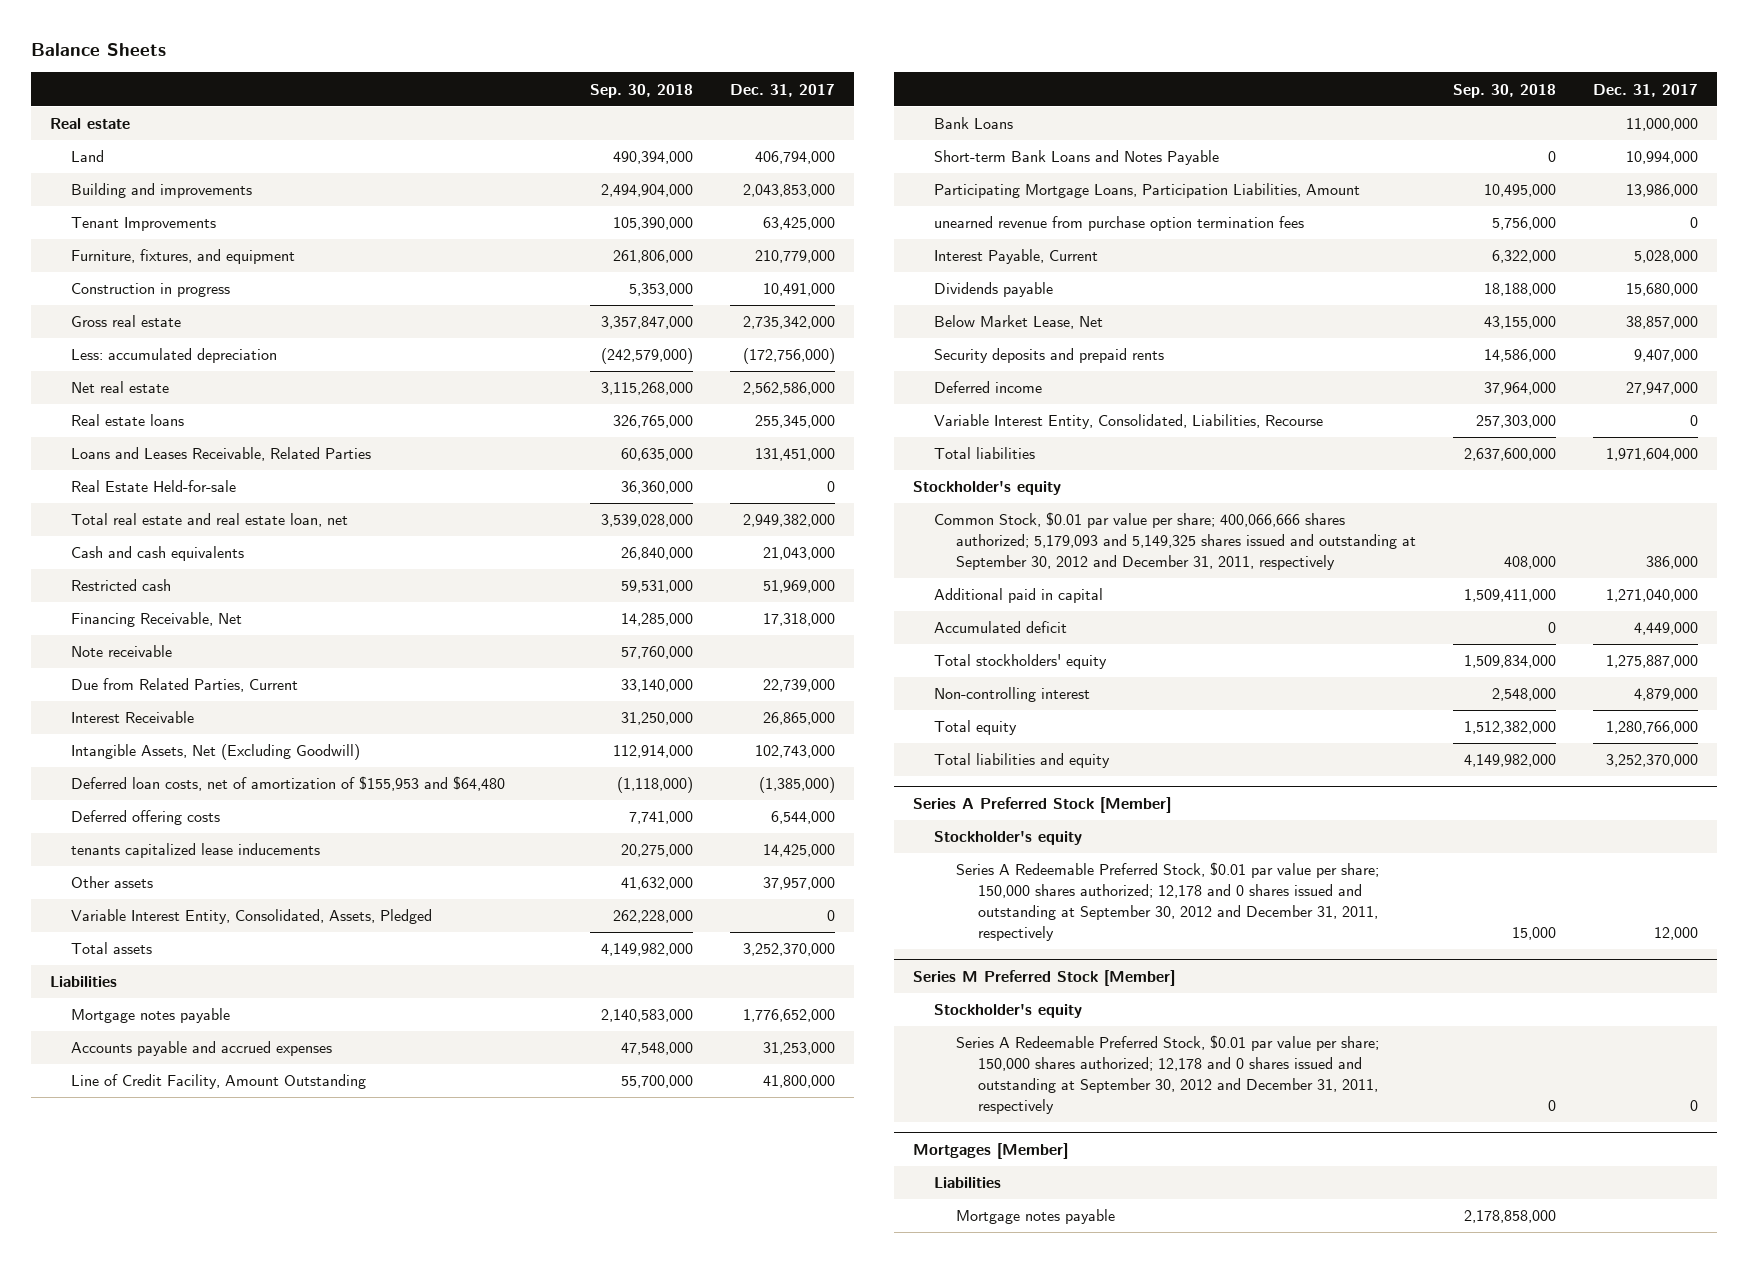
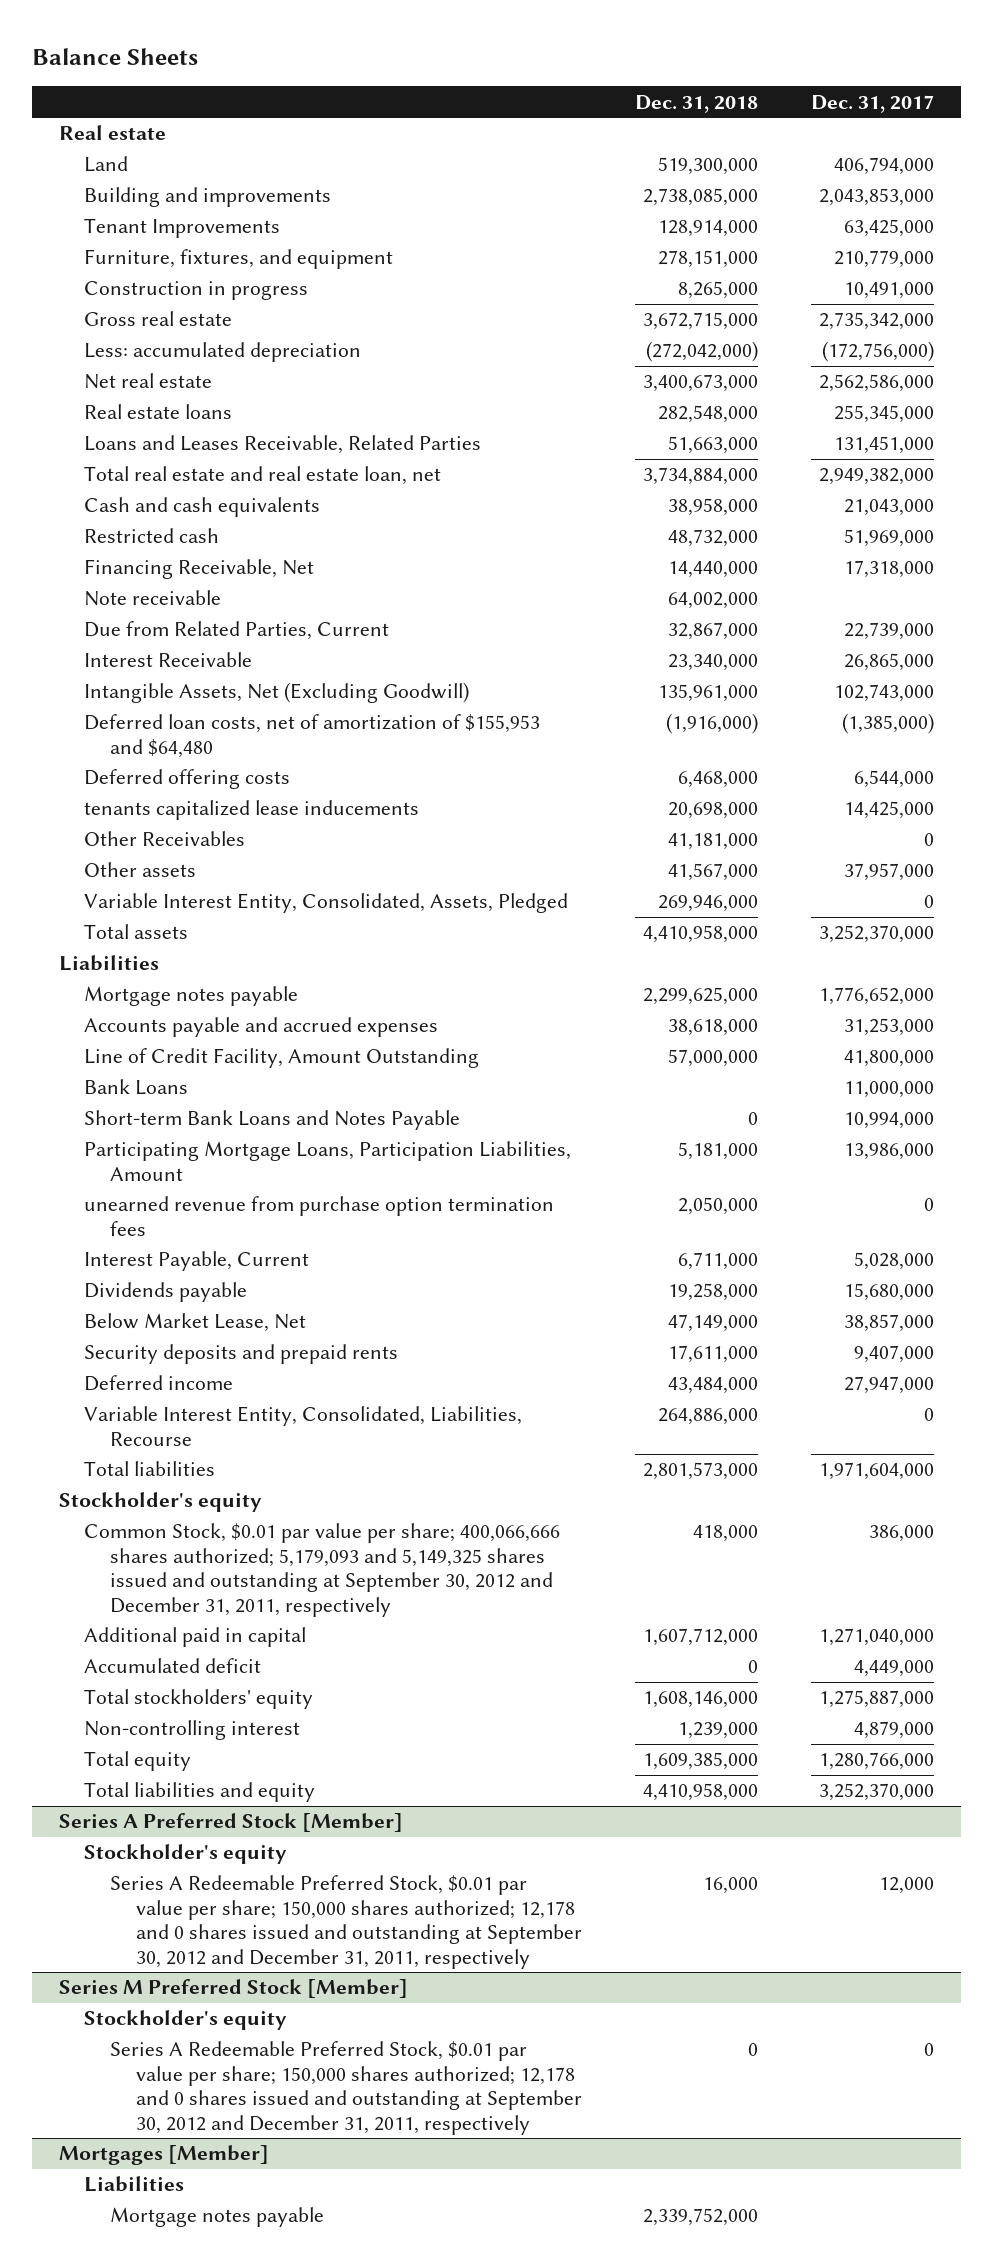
- | Sep. 30, 2018 | Dec. 31, 2017
+ | Dec. 31, 2018 | Dec. 31, 2017
- Real Estate Held-for-sale | 36,360,000 | 0
+ Other Receivables | 41,181,000 | 0

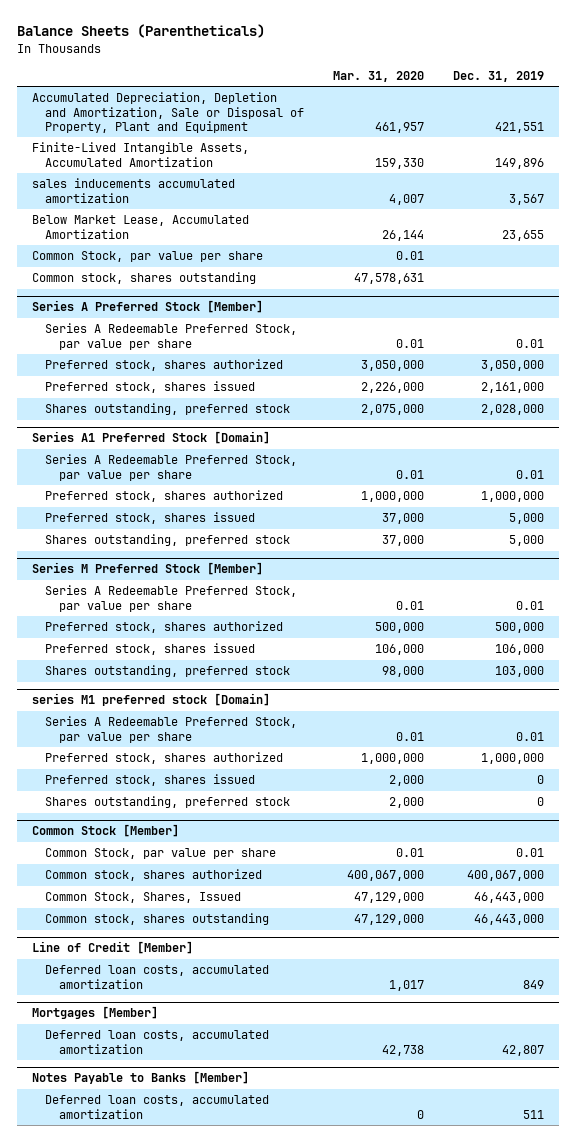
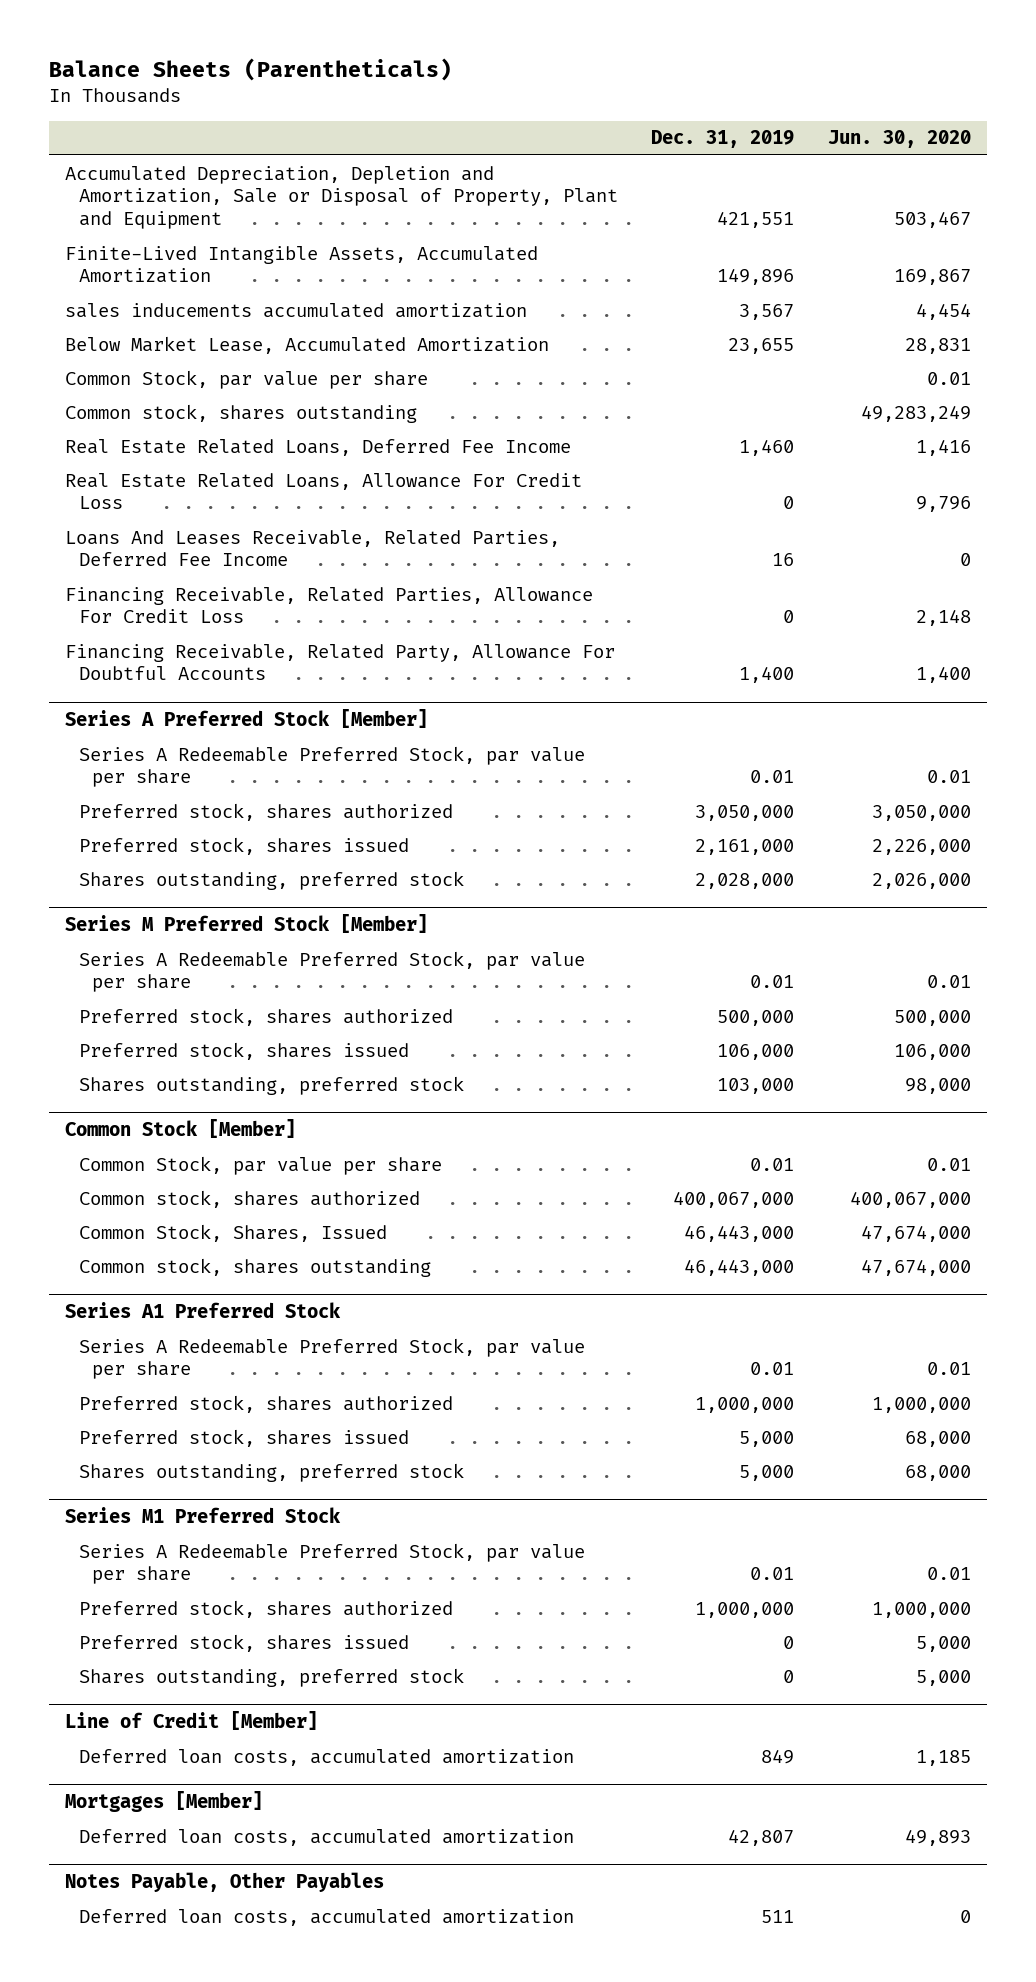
- | Mar. 31, 2020 | Dec. 31, 2019
+ | Dec. 31, 2019 | Jun. 30, 2020
+ Real Estate Related Loans, Deferred Fee Income | 1,460 | 1,416
+ Real Estate Related Loans, Allowance For Credit Loss | 0 | 9,796
+ Loans And Leases Receivable, Related Parties, Deferred Fee Income | 16 | 0
+ Financing Receivable, Related Parties, Allowance For Credit Loss | 0 | 2,148
+ Financing Receivable, Related Party, Allowance For Doubtful Accounts | 1,400 | 1,400
- Series A1 Preferred Stock [Domain]
- Series A Redeemable Preferred Stock, par value per share | 0.01 | 0.01
- Preferred stock, shares authorized | 1,000,000 | 1,000,000
- Preferred stock, shares issued | 37,000 | 5,000
- Shares outstanding, preferred stock | 37,000 | 5,000
- series M1 preferred stock [Domain]
- Series A Redeemable Preferred Stock, par value per share | 0.01 | 0.01
- Preferred stock, shares authorized | 1,000,000 | 1,000,000
- Preferred stock, shares issued | 2,000 | 0
- Shares outstanding, preferred stock | 2,000 | 0
+ Series A1 Preferred Stock
+ Series A Redeemable Preferred Stock, par value per share | 0.01 | 0.01
+ Preferred stock, shares authorized | 1,000,000 | 1,000,000
+ Preferred stock, shares issued | 5,000 | 68,000
+ Shares outstanding, preferred stock | 5,000 | 68,000
+ Series M1 Preferred Stock
+ Series A Redeemable Preferred Stock, par value per share | 0.01 | 0.01
+ Preferred stock, shares authorized | 1,000,000 | 1,000,000
+ Preferred stock, shares issued | 0 | 5,000
+ Shares outstanding, preferred stock | 0 | 5,000
- Notes Payable to Banks [Member]
+ Notes Payable, Other Payables

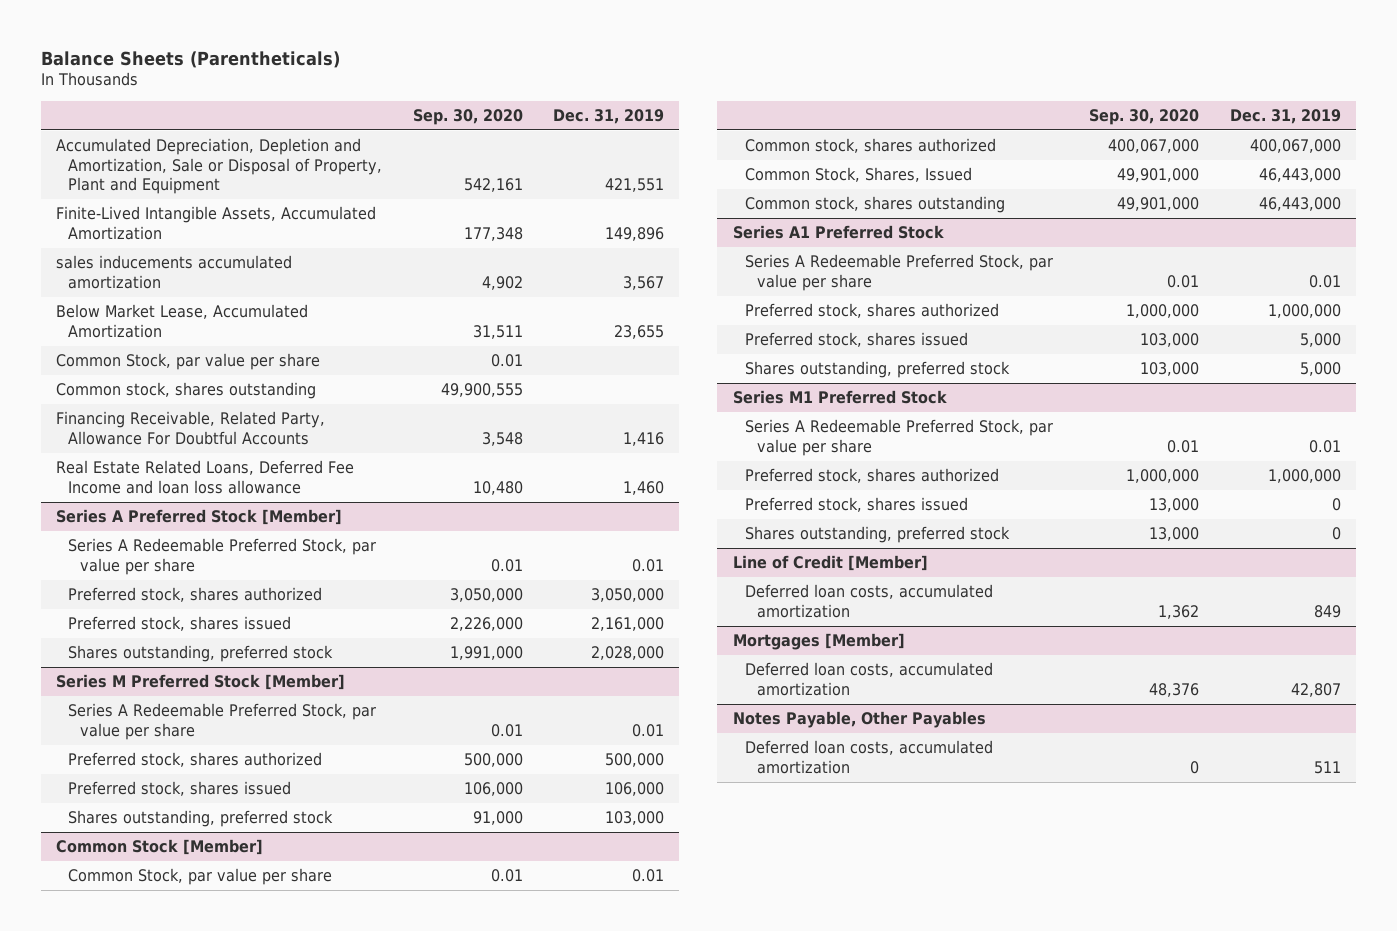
- | Dec. 31, 2019 | Jun. 30, 2020
+ | Sep. 30, 2020 | Dec. 31, 2019
- Real Estate Related Loans, Deferred Fee Income | 1,460 | 1,416
- Real Estate Related Loans, Allowance For Credit Loss | 0 | 9,796
- Loans And Leases Receivable, Related Parties, Deferred Fee Income | 16 | 0
- Financing Receivable, Related Parties, Allowance For Credit Loss | 0 | 2,148
- Financing Receivable, Related Party, Allowance For Doubtful Accounts | 1,400 | 1,400
+ Financing Receivable, Related Party, Allowance For Doubtful Accounts | 3,548 | 1,416
+ Real Estate Related Loans, Deferred Fee Income and loan loss allowance | 10,480 | 1,460

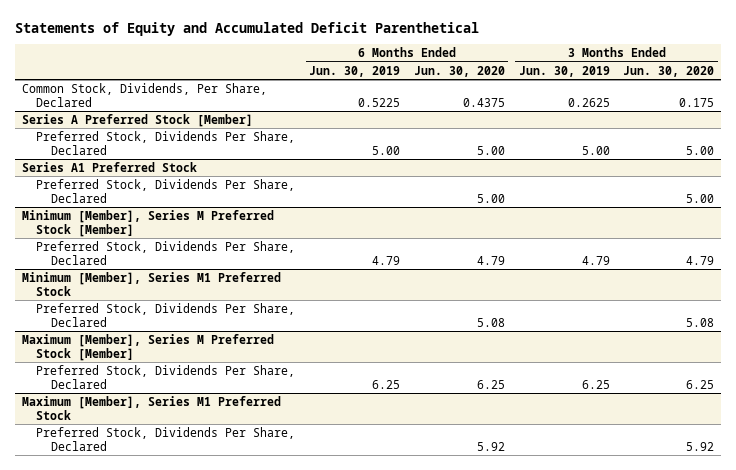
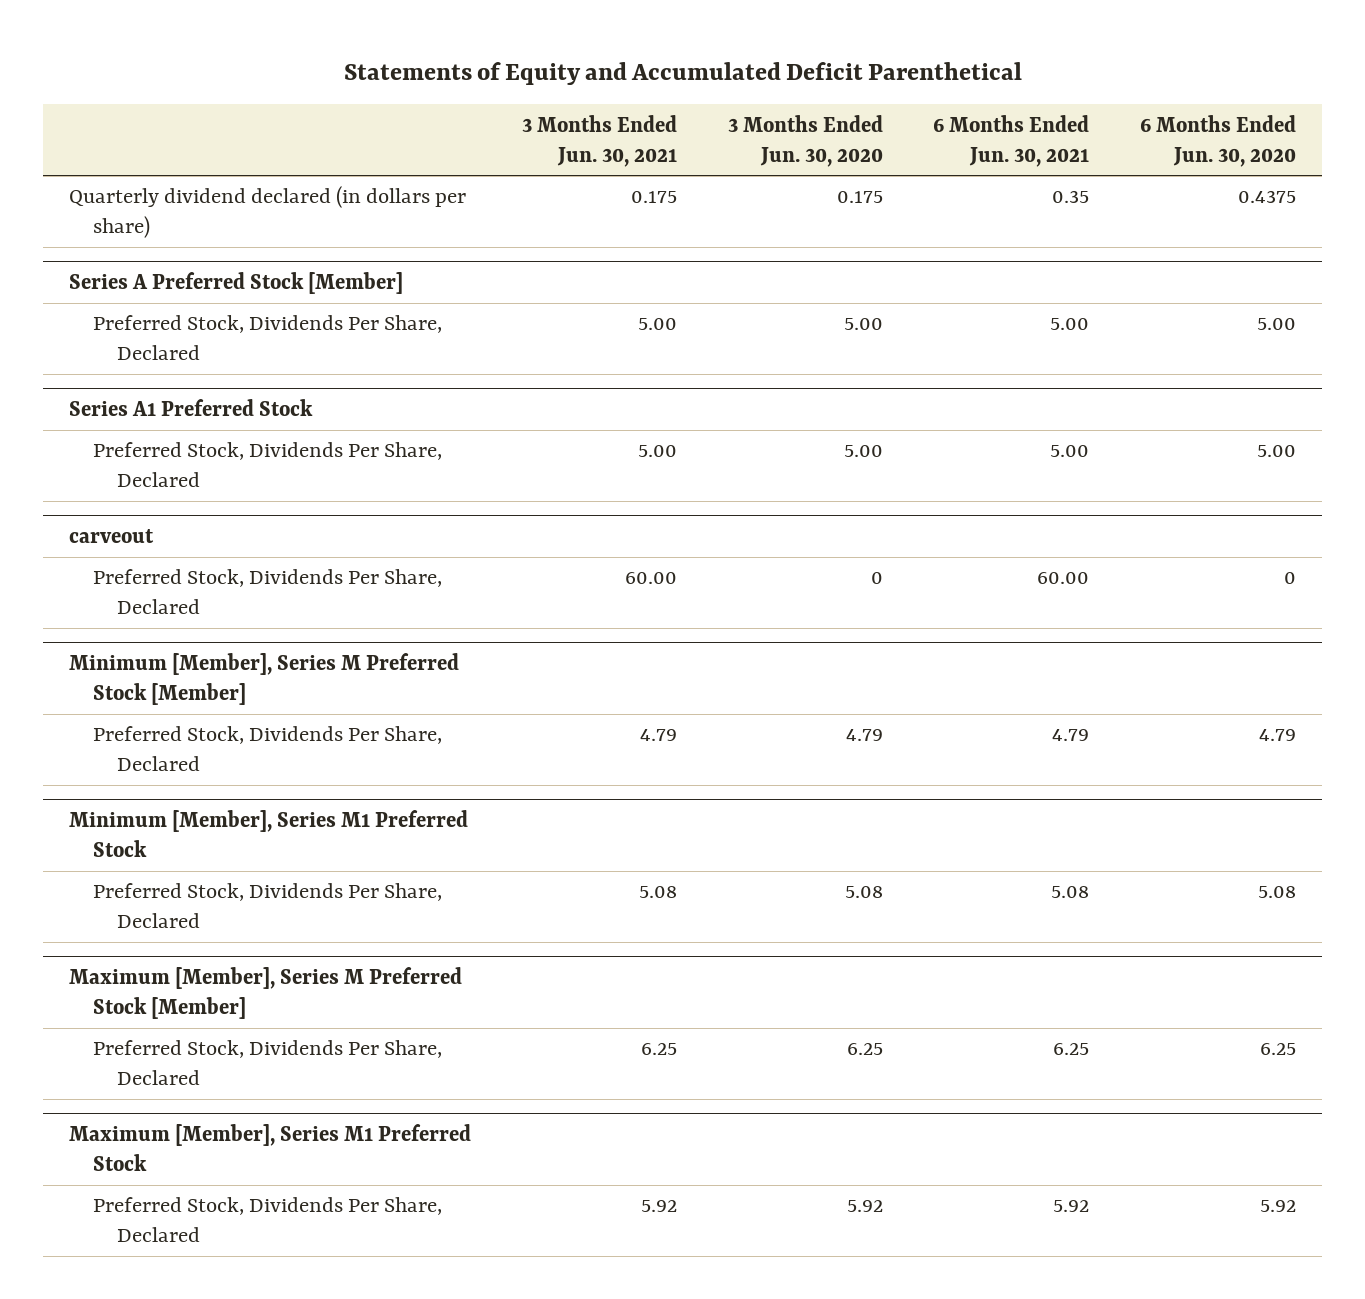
- | 6 Months Ended Jun. 30, 2019 | 6 Months Ended Jun. 30, 2020 | 3 Months Ended Jun. 30, 2019 | 3 Months Ended Jun. 30, 2020
+ | 3 Months Ended Jun. 30, 2021 | 3 Months Ended Jun. 30, 2020 | 6 Months Ended Jun. 30, 2021 | 6 Months Ended Jun. 30, 2020
- Common Stock, Dividends, Per Share, Declared | 0.5225 | 0.4375 | 0.2625 | 0.175
+ Quarterly dividend declared (in dollars per share) | 0.175 | 0.175 | 0.35 | 0.4375
+ carveout
+ Preferred Stock, Dividends Per Share, Declared | 60.00 | 0 | 60.00 | 0

